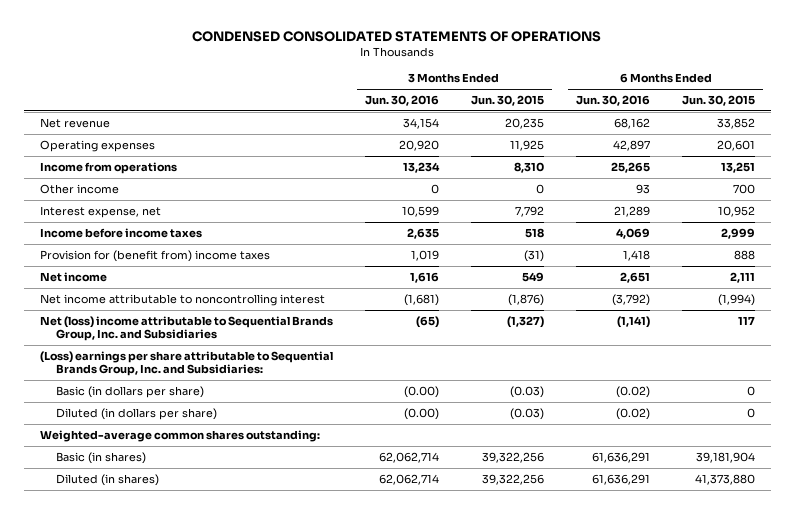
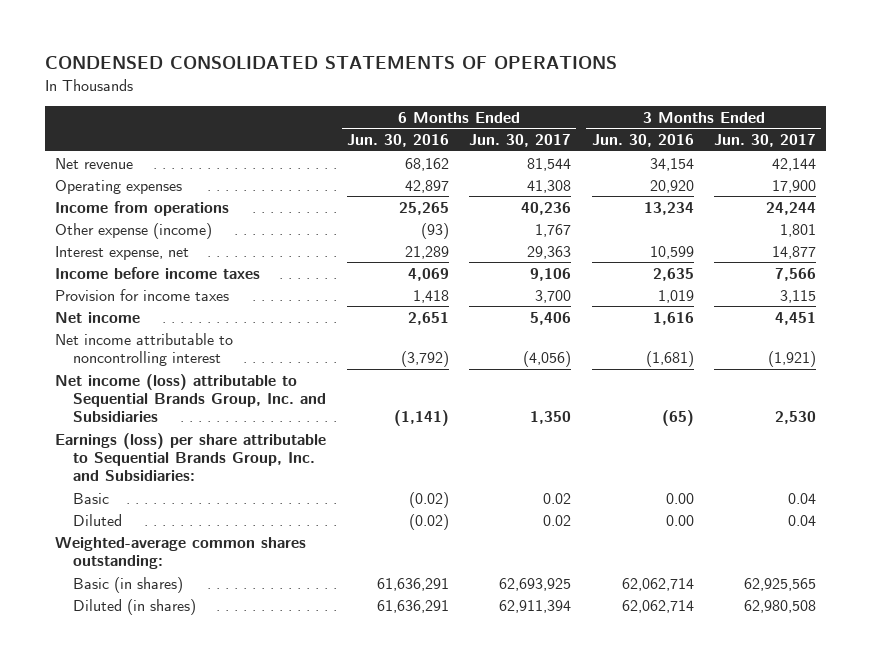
- | 3 Months Ended Jun. 30, 2016 | 3 Months Ended Jun. 30, 2015 | 6 Months Ended Jun. 30, 2016 | 6 Months Ended Jun. 30, 2015
+ | 6 Months Ended Jun. 30, 2016 | 6 Months Ended Jun. 30, 2017 | 3 Months Ended Jun. 30, 2016 | 3 Months Ended Jun. 30, 2017
- Other income | 0 | 0 | 93 | 700
+ Other expense (income) | (93) | 1,767 | | 1,801
- Provision for (benefit from) income taxes | 1,019 | (31) | 1,418 | 888
+ Provision for income taxes | 1,418 | 3,700 | 1,019 | 3,115
- Net (loss) income attributable to Sequential Brands Group, Inc. and Subsidiaries | (65) | (1,327) | (1,141) | 117
- (Loss) earnings per share attributable to Sequential Brands Group, Inc. and Subsidiaries:
- Basic (in dollars per share) | (0.00) | (0.03) | (0.02) | 0
- Diluted (in dollars per share) | (0.00) | (0.03) | (0.02) | 0
+ Net income (loss) attributable to Sequential Brands Group, Inc. and Subsidiaries | (1,141) | 1,350 | (65) | 2,530
+ Earnings (loss) per share attributable to Sequential Brands Group, Inc. and Subsidiaries:
+ Basic | (0.02) | 0.02 | 0.00 | 0.04
+ Diluted | (0.02) | 0.02 | 0.00 | 0.04

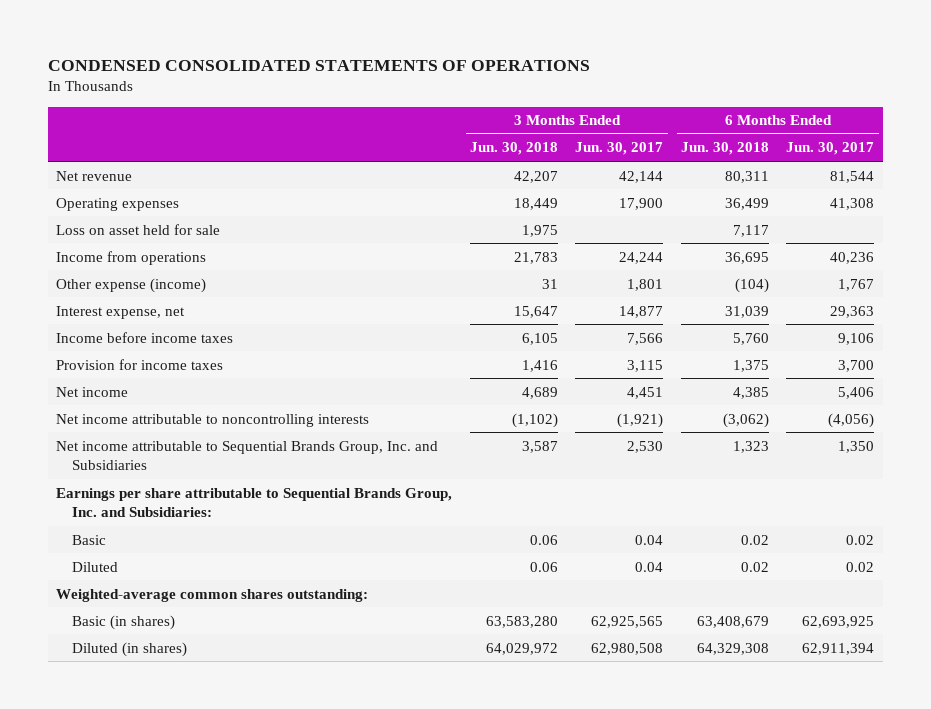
- | 6 Months Ended Jun. 30, 2016 | 6 Months Ended Jun. 30, 2017 | 3 Months Ended Jun. 30, 2016 | 3 Months Ended Jun. 30, 2017
+ | 3 Months Ended Jun. 30, 2018 | 3 Months Ended Jun. 30, 2017 | 6 Months Ended Jun. 30, 2018 | 6 Months Ended Jun. 30, 2017
+ Loss on asset held for sale | 1,975 | | 7,117 |
- Net income attributable to noncontrolling interest | (3,792) | (4,056) | (1,681) | (1,921)
- Net income (loss) attributable to Sequential Brands Group, Inc. and Subsidiaries | (1,141) | 1,350 | (65) | 2,530
- Earnings (loss) per share attributable to Sequential Brands Group, Inc. and Subsidiaries:
+ Net income attributable to noncontrolling interests | (1,102) | (1,921) | (3,062) | (4,056)
+ Net income attributable to Sequential Brands Group, Inc. and Subsidiaries | 3,587 | 2,530 | 1,323 | 1,350
+ Earnings per share attributable to Sequential Brands Group, Inc. and Subsidiaries:

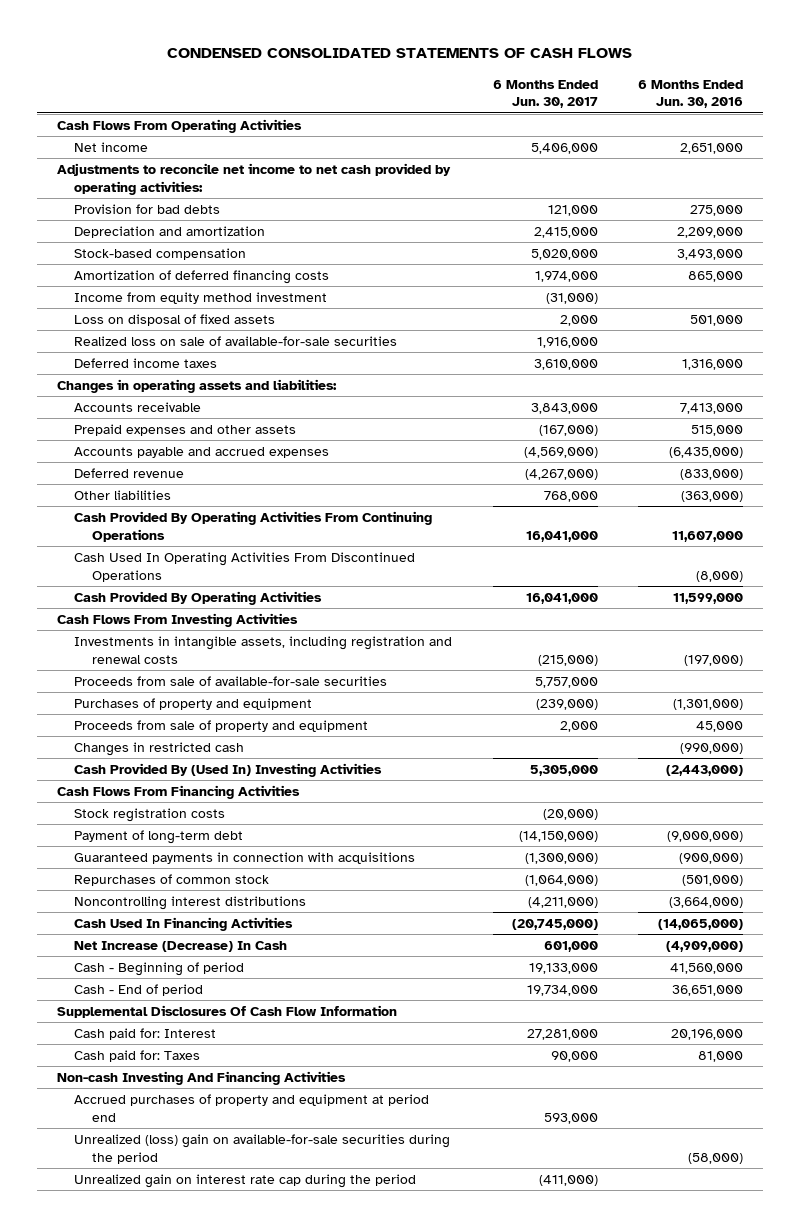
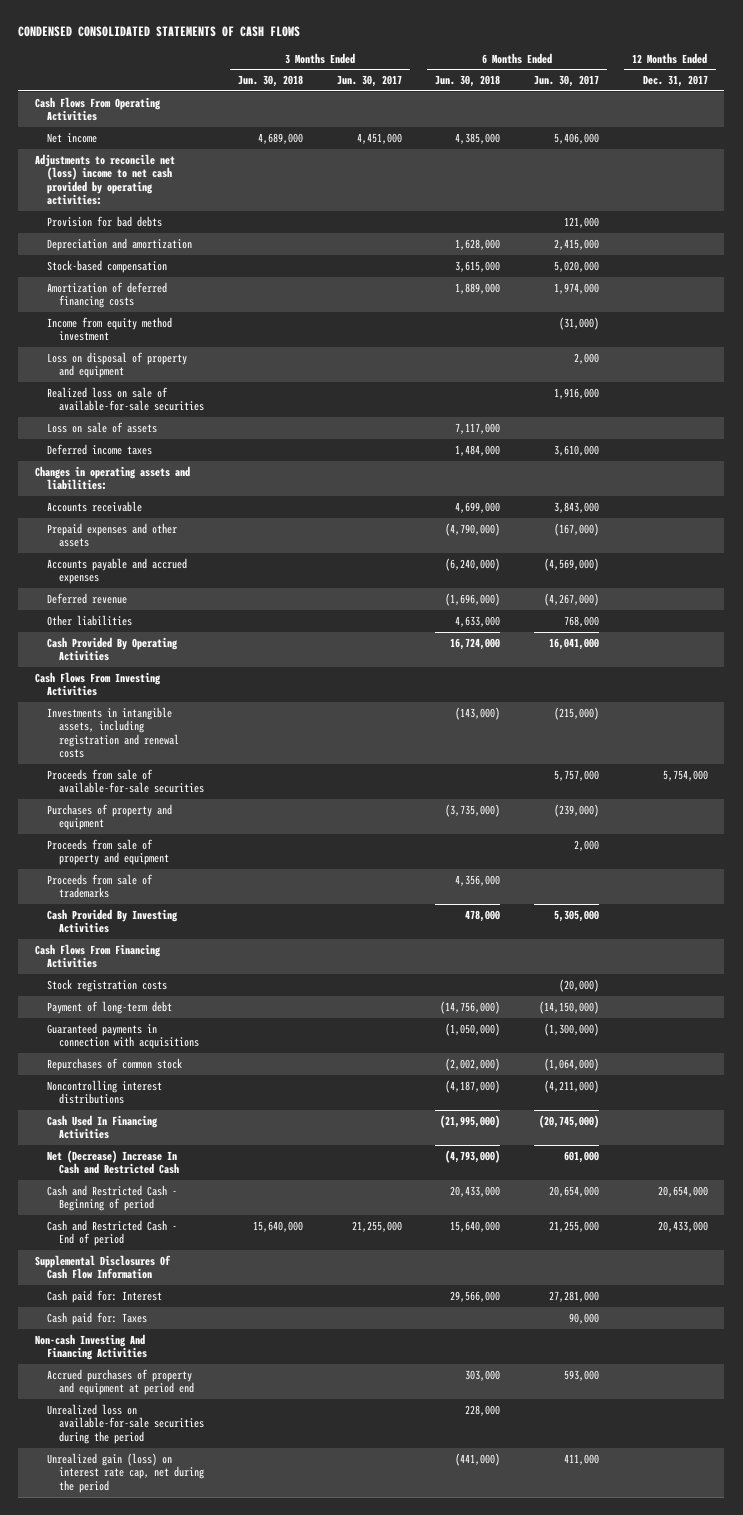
- | 6 Months Ended Jun. 30, 2017 | 6 Months Ended Jun. 30, 2016
+ | 3 Months Ended Jun. 30, 2018 | 3 Months Ended Jun. 30, 2017 | 6 Months Ended Jun. 30, 2018 | 6 Months Ended Jun. 30, 2017 | 12 Months Ended Dec. 31, 2017
- Adjustments to reconcile net income to net cash provided by operating activities:
+ Adjustments to reconcile net (loss) income to net cash provided by operating activities:
- Loss on disposal of fixed assets | 2,000 | 501,000
+ Loss on disposal of property and equipment | | | | 2,000 |
+ Loss on sale of assets | | | 7,117,000 | |
- Cash Provided By Operating Activities From Continuing Operations | 16,041,000 | 11,607,000
- Cash Used In Operating Activities From Discontinued Operations | | (8,000)
- Changes in restricted cash | | (990,000)
- Cash Provided By (Used In) Investing Activities | 5,305,000 | (2,443,000)
+ Proceeds from sale of trademarks | | | 4,356,000 | |
+ Cash Provided By Investing Activities | | | 478,000 | 5,305,000 |
- Net Increase (Decrease) In Cash | 601,000 | (4,909,000)
- Cash - Beginning of period | 19,133,000 | 41,560,000
- Cash - End of period | 19,734,000 | 36,651,000
+ Net (Decrease) Increase In Cash and Restricted Cash | | | (4,793,000) | 601,000 |
+ Cash and Restricted Cash - Beginning of period | | | 20,433,000 | 20,654,000 | 20,654,000
+ Cash and Restricted Cash - End of period | 15,640,000 | 21,255,000 | 15,640,000 | 21,255,000 | 20,433,000
- Unrealized (loss) gain on available-for-sale securities during the period | | (58,000)
- Unrealized gain on interest rate cap during the period | (411,000) |
+ Unrealized loss on available-for-sale securities during the period | | | 228,000 | |
+ Unrealized gain (loss) on interest rate cap, net during the period | | | (441,000) | 411,000 |

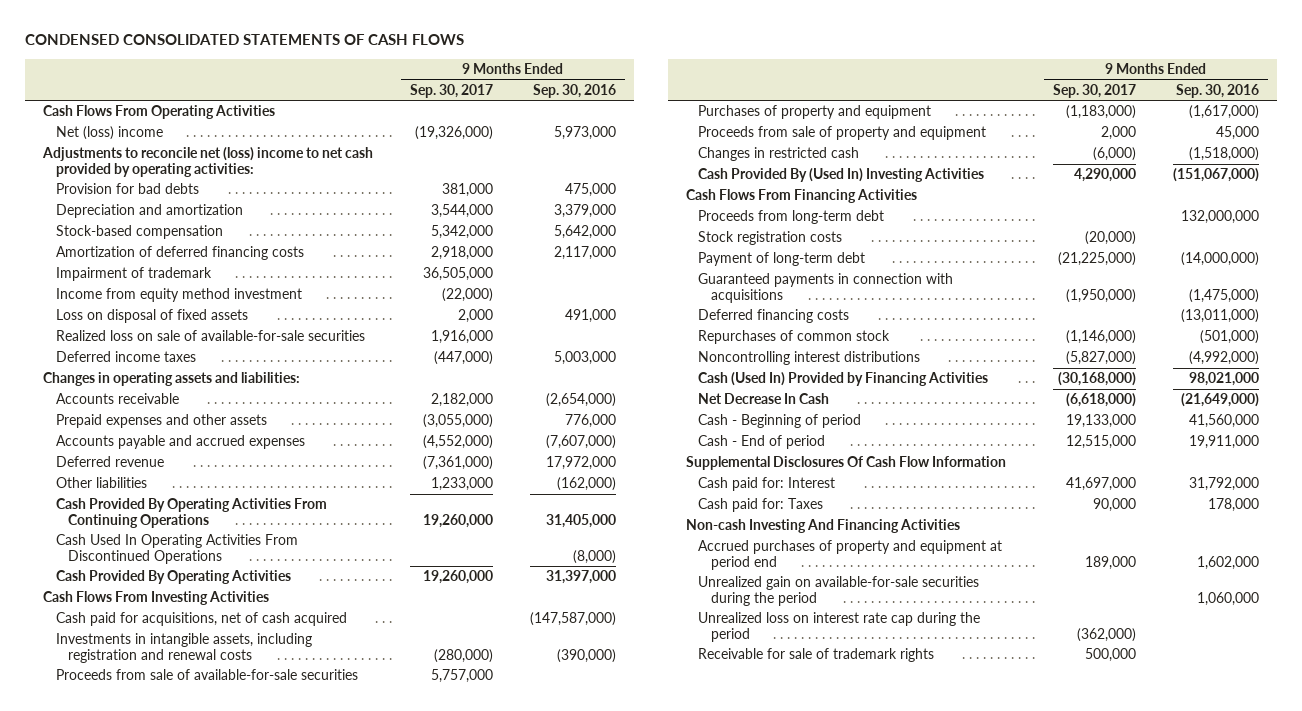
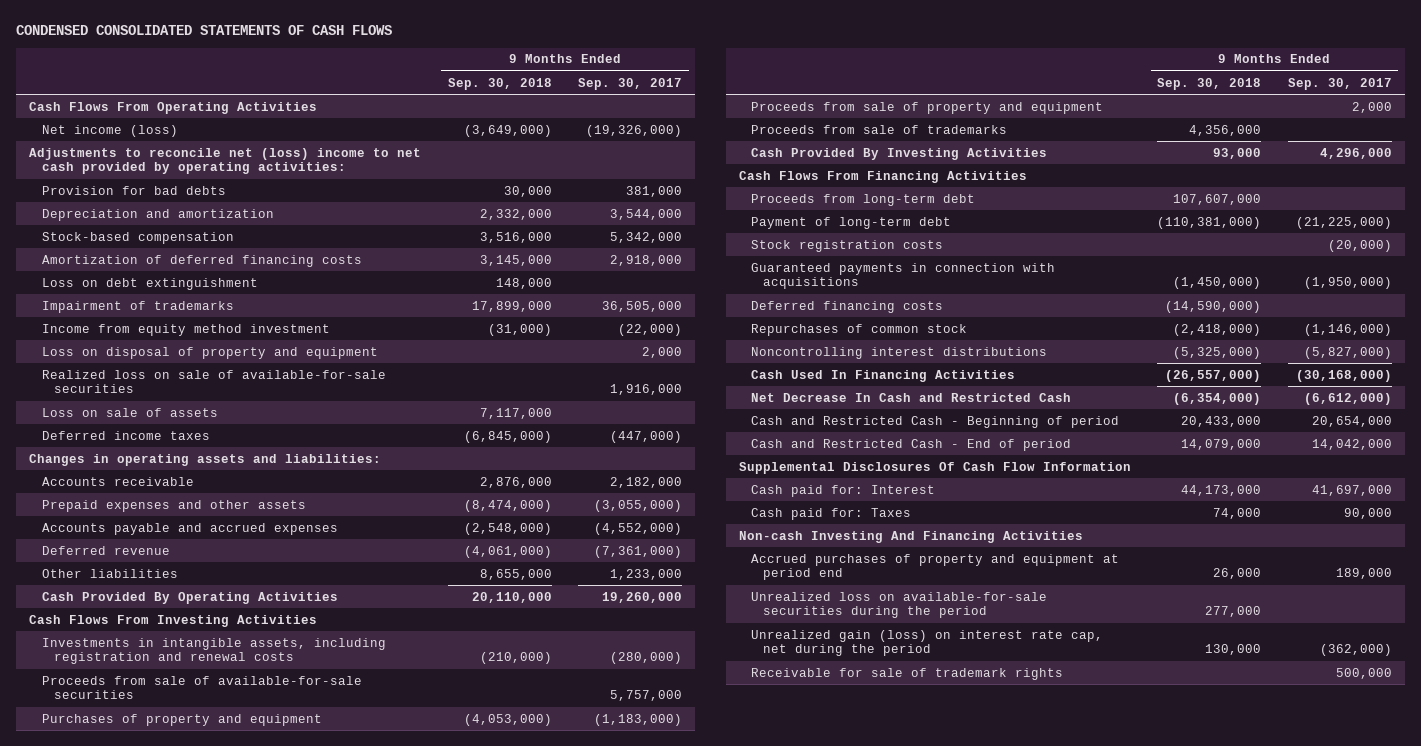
- | 9 Months Ended Sep. 30, 2017 | 9 Months Ended Sep. 30, 2016
+ | 9 Months Ended Sep. 30, 2018 | 9 Months Ended Sep. 30, 2017
- Net (loss) income | (19,326,000) | 5,973,000
+ Net income (loss) | (3,649,000) | (19,326,000)
- Impairment of trademark | 36,505,000 |
+ Loss on debt extinguishment | 148,000 |
+ Impairment of trademarks | 17,899,000 | 36,505,000
- Loss on disposal of fixed assets | 2,000 | 491,000
+ Loss on disposal of property and equipment | | 2,000
+ Loss on sale of assets | 7,117,000 |
- Cash Provided By Operating Activities From Continuing Operations | 19,260,000 | 31,405,000
- Cash Used In Operating Activities From Discontinued Operations | | (8,000)
- Cash paid for acquisitions, net of cash acquired | | (147,587,000)
- Changes in restricted cash | (6,000) | (1,518,000)
- Cash Provided By (Used In) Investing Activities | 4,290,000 | (151,067,000)
+ Proceeds from sale of trademarks | 4,356,000 |
+ Cash Provided By Investing Activities | 93,000 | 4,296,000
moved down: Stock registration costs | | (20,000)
- Cash (Used In) Provided by Financing Activities | (30,168,000) | 98,021,000
- Net Decrease In Cash | (6,618,000) | (21,649,000)
- Cash - Beginning of period | 19,133,000 | 41,560,000
- Cash - End of period | 12,515,000 | 19,911,000
+ Cash Used In Financing Activities | (26,557,000) | (30,168,000)
+ Net Decrease In Cash and Restricted Cash | (6,354,000) | (6,612,000)
+ Cash and Restricted Cash - Beginning of period | 20,433,000 | 20,654,000
+ Cash and Restricted Cash - End of period | 14,079,000 | 14,042,000
- Unrealized gain on available-for-sale securities during the period | | 1,060,000
- Unrealized loss on interest rate cap during the period | (362,000) |
+ Unrealized loss on available-for-sale securities during the period | 277,000 |
+ Unrealized gain (loss) on interest rate cap, net during the period | 130,000 | (362,000)

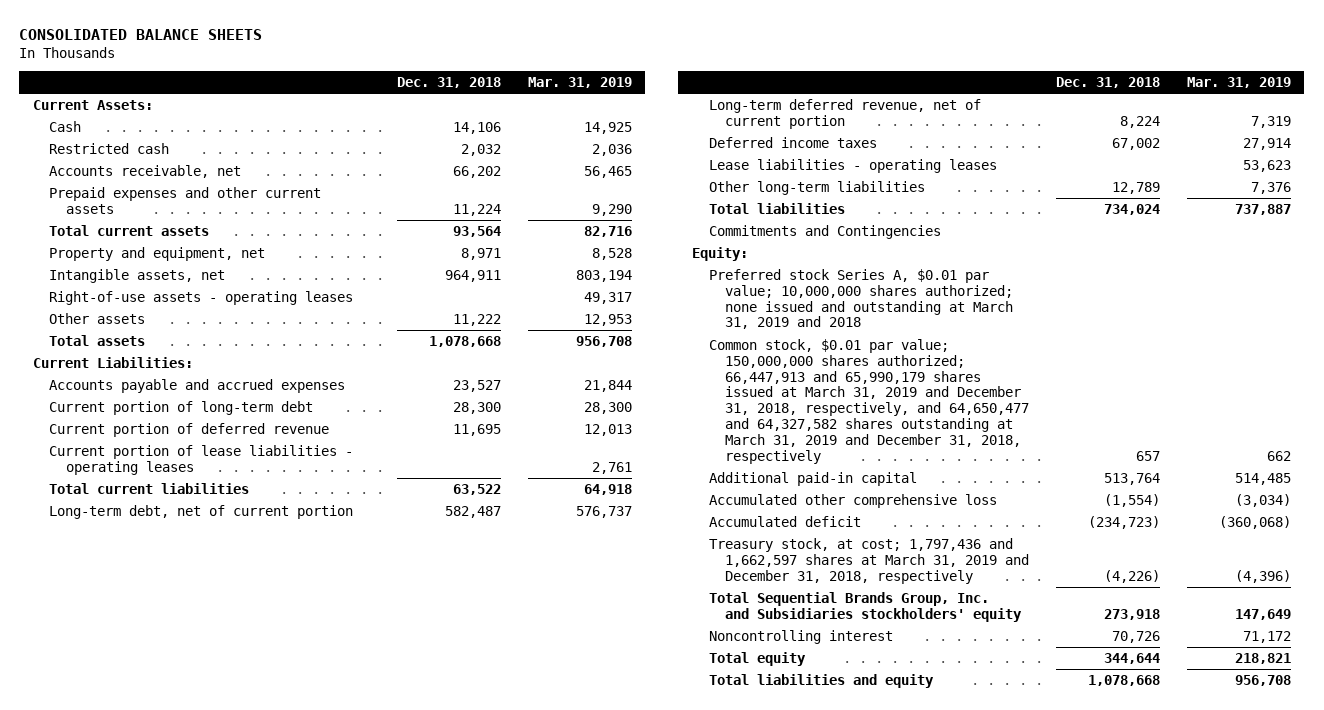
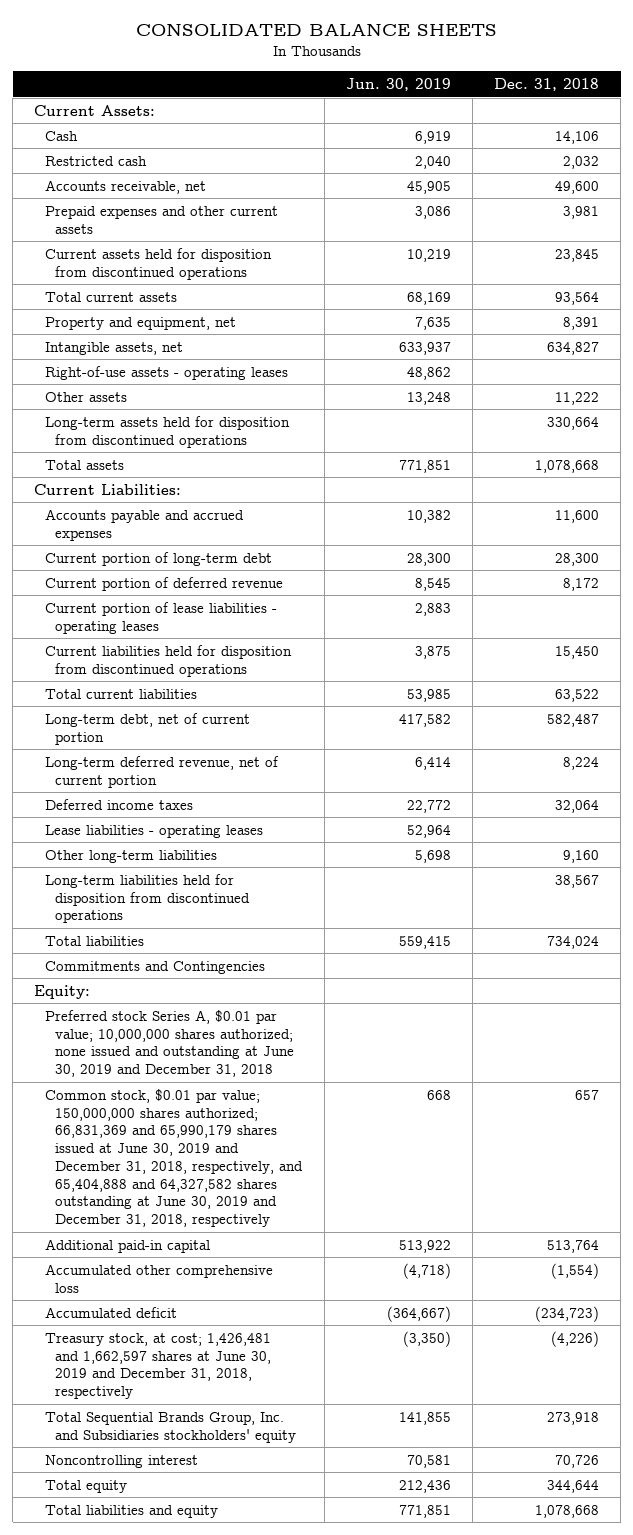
- | Dec. 31, 2018 | Mar. 31, 2019
+ | Jun. 30, 2019 | Dec. 31, 2018
- Accounts receivable, net | 66,202 | 56,465
- Prepaid expenses and other current assets | 11,224 | 9,290
+ Accounts receivable, net | 45,905 | 49,600
+ Prepaid expenses and other current assets | 3,086 | 3,981
+ Current assets held for disposition from discontinued operations | 10,219 | 23,845
- Property and equipment, net | 8,971 | 8,528
- Intangible assets, net | 964,911 | 803,194
+ Property and equipment, net | 7,635 | 8,391
+ Intangible assets, net | 633,937 | 634,827
+ Long-term assets held for disposition from discontinued operations | | 330,664
- Accounts payable and accrued expenses | 23,527 | 21,844
+ Accounts payable and accrued expenses | 10,382 | 11,600
- Current portion of deferred revenue | 11,695 | 12,013
+ Current portion of deferred revenue | 8,545 | 8,172
+ Current liabilities held for disposition from discontinued operations | 3,875 | 15,450
- Deferred income taxes | 67,002 | 27,914
+ Deferred income taxes | 22,772 | 32,064
- Other long-term liabilities | 12,789 | 7,376
+ Other long-term liabilities | 5,698 | 9,160
+ Long-term liabilities held for disposition from discontinued operations | | 38,567
- Preferred stock Series A, $0.01 par value; 10,000,000 shares authorized; none issued and outstanding at March 31, 2019 and 2018
- Common stock, $0.01 par value; 150,000,000 shares authorized; 66,447,913 and 65,990,179 shares issued at March 31, 2019 and December 31, 2018, respectively, and 64,650,477 and 64,327,582 shares outstanding at March 31, 2019 and December 31, 2018, respectively | 657 | 662
+ Preferred stock Series A, $0.01 par value; 10,000,000 shares authorized; none issued and outstanding at June 30, 2019 and December 31, 2018
+ Common stock, $0.01 par value; 150,000,000 shares authorized; 66,831,369 and 65,990,179 shares issued at June 30, 2019 and December 31, 2018, respectively, and 65,404,888 and 64,327,582 shares outstanding at June 30, 2019 and December 31, 2018, respectively | 668 | 657
- Treasury stock, at cost; 1,797,436 and 1,662,597 shares at March 31, 2019 and December 31, 2018, respectively | (4,226) | (4,396)
+ Treasury stock, at cost; 1,426,481 and 1,662,597 shares at June 30, 2019 and December 31, 2018, respectively | (3,350) | (4,226)

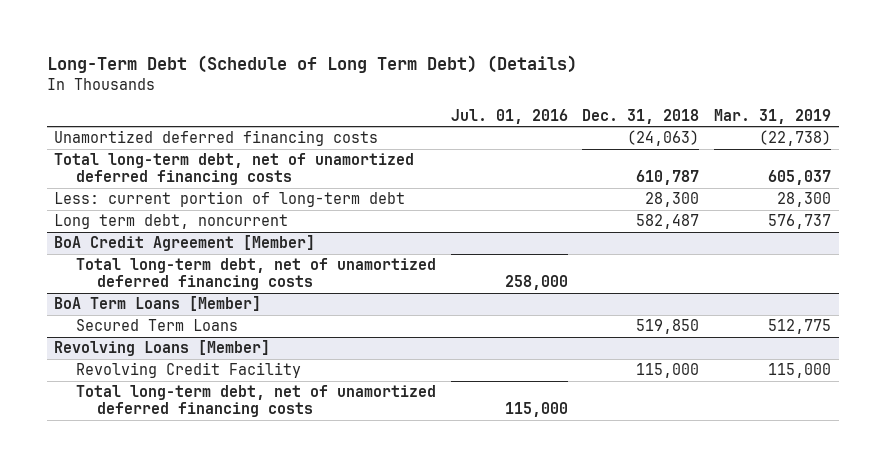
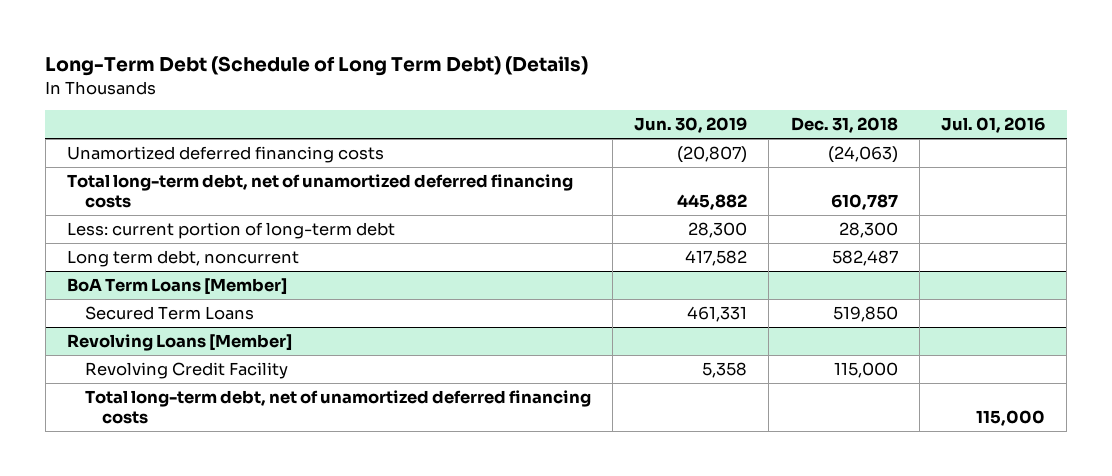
- | Jul. 01, 2016 | Dec. 31, 2018 | Mar. 31, 2019
+ | Jun. 30, 2019 | Dec. 31, 2018 | Jul. 01, 2016
- BoA Credit Agreement [Member]
- Total long-term debt, net of unamortized deferred financing costs | 258,000 | |

